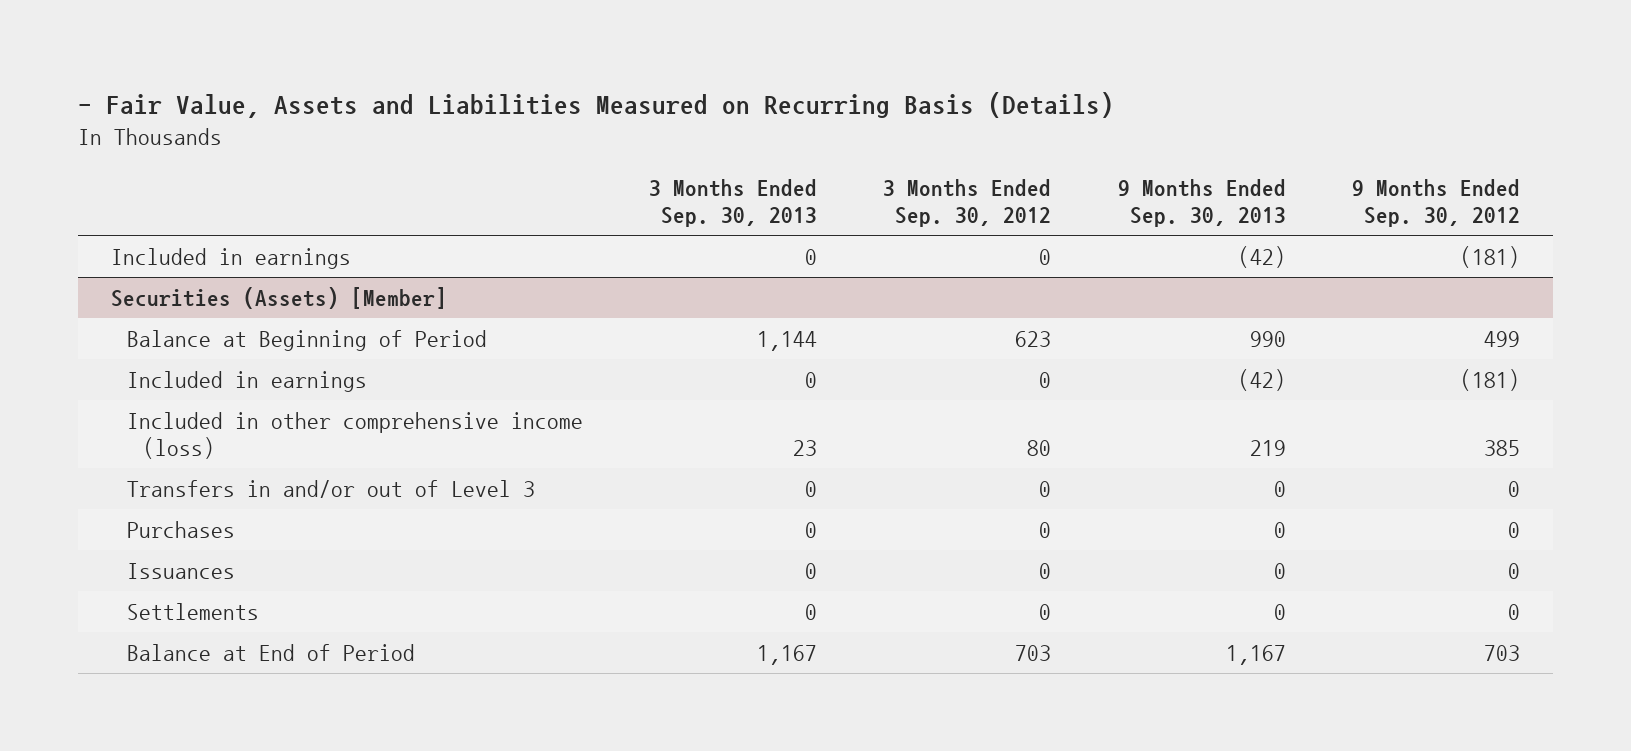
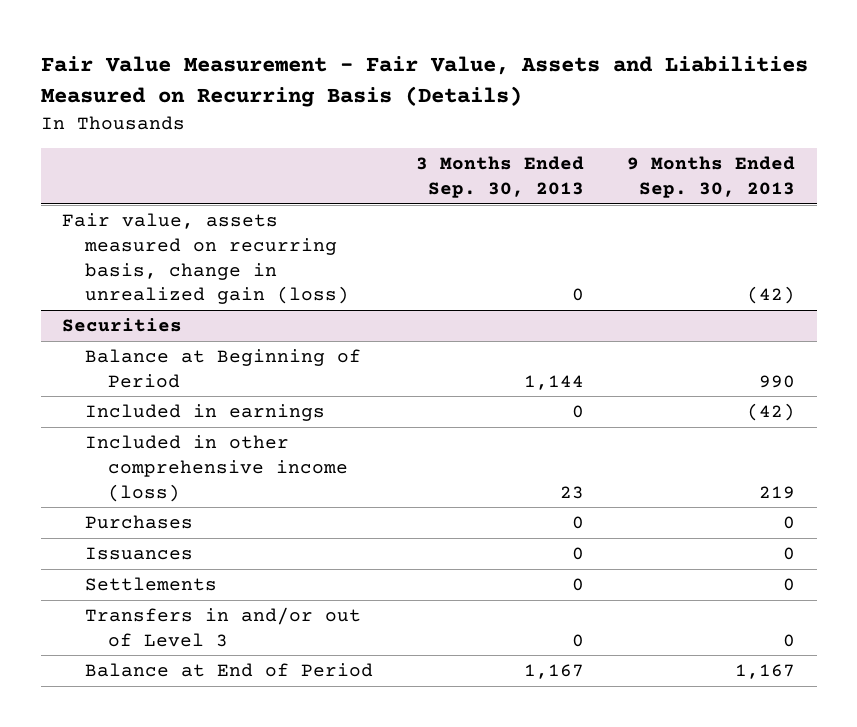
- - Fair Value, Assets and Liabilities Measured on Recurring Basis (Details)
+ Fair Value Measurement - Fair Value, Assets and Liabilities Measured on Recurring Basis (Details)
- | 3 Months Ended Sep. 30, 2013 | 3 Months Ended Sep. 30, 2012 | 9 Months Ended Sep. 30, 2013 | 9 Months Ended Sep. 30, 2012
+ | 3 Months Ended Sep. 30, 2013 | 9 Months Ended Sep. 30, 2013
- Included in earnings | 0 | 0 | (42) | (181)
- Securities (Assets) [Member]
+ Fair value, assets measured on recurring basis, change in unrealized gain (loss) | 0 | (42)
+ Securities
- Transfers in and/or out of Level 3 | 0 | 0 | 0 | 0
+ Transfers in and/or out of Level 3 | 0 | 0

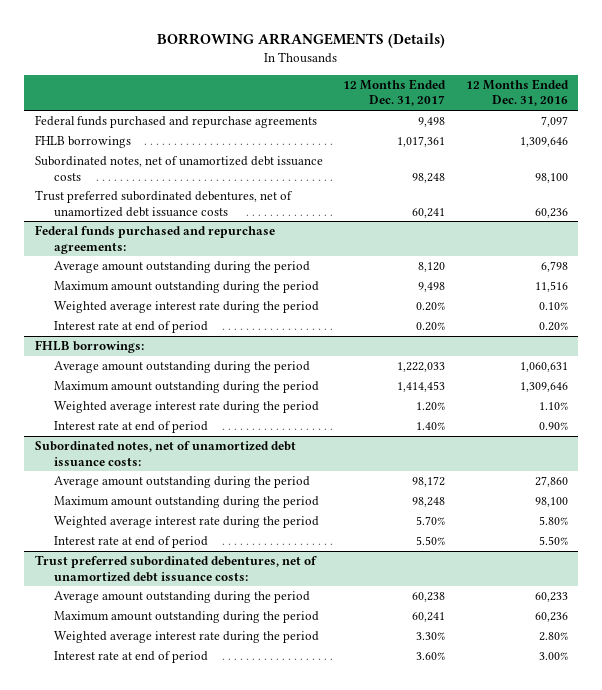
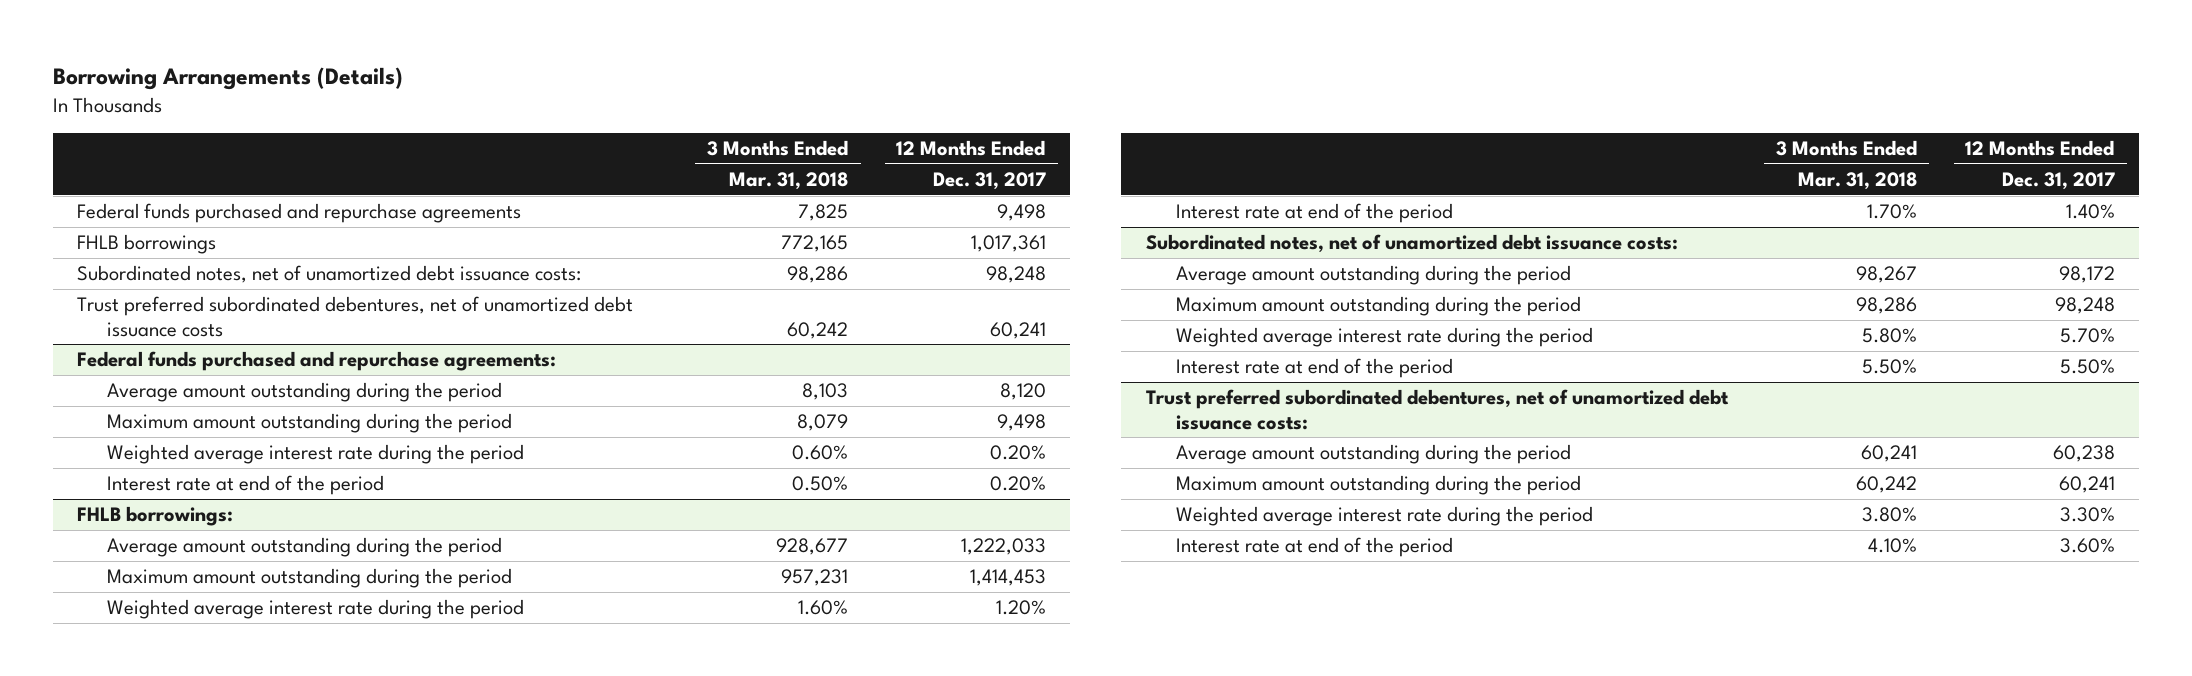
- BORROWING ARRANGEMENTS (Details)
+ Borrowing Arrangements (Details)
- | 12 Months Ended Dec. 31, 2017 | 12 Months Ended Dec. 31, 2016
+ | 3 Months Ended Mar. 31, 2018 | 12 Months Ended Dec. 31, 2017
- Subordinated notes, net of unamortized debt issuance costs | 98,248 | 98,100
+ Subordinated notes, net of unamortized debt issuance costs: | 98,286 | 98,248
@ Federal funds purchased and repurchase agreements:
- Interest rate at end of period | 0.20% | 0.20%
+ Interest rate at end of the period | 0.50% | 0.20%
@ FHLB borrowings:
- Interest rate at end of period | 1.40% | 0.90%
+ Interest rate at end of the period | 1.70% | 1.40%
@ Subordinated notes, net of unamortized debt issuance costs:
- Interest rate at end of period | 5.50% | 5.50%
+ Interest rate at end of the period | 5.50% | 5.50%
@ Trust preferred subordinated debentures, net of unamortized debt issuance costs:
- Interest rate at end of period | 3.60% | 3.00%
+ Interest rate at end of the period | 4.10% | 3.60%

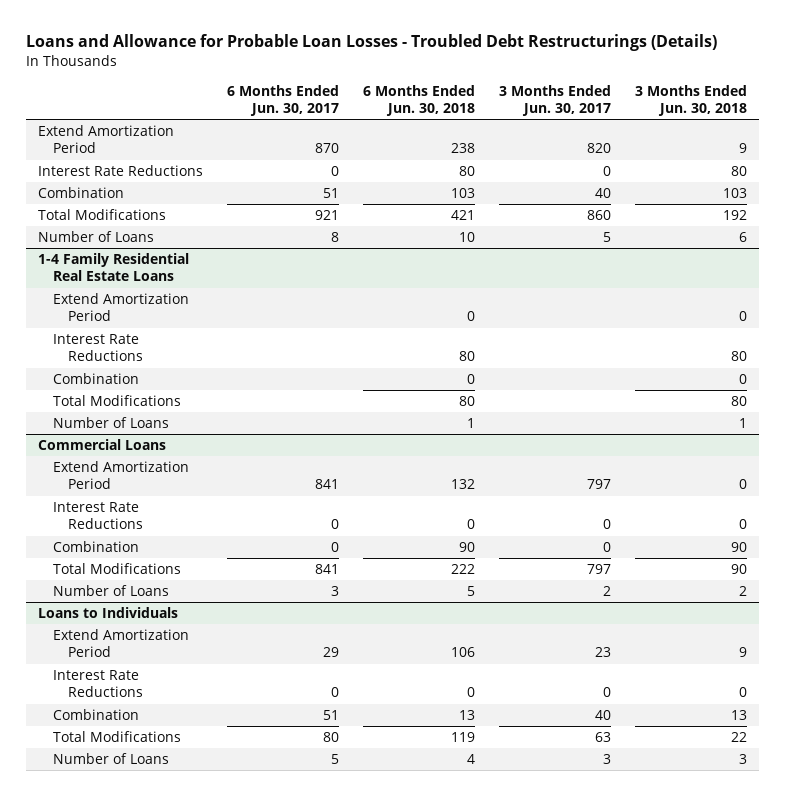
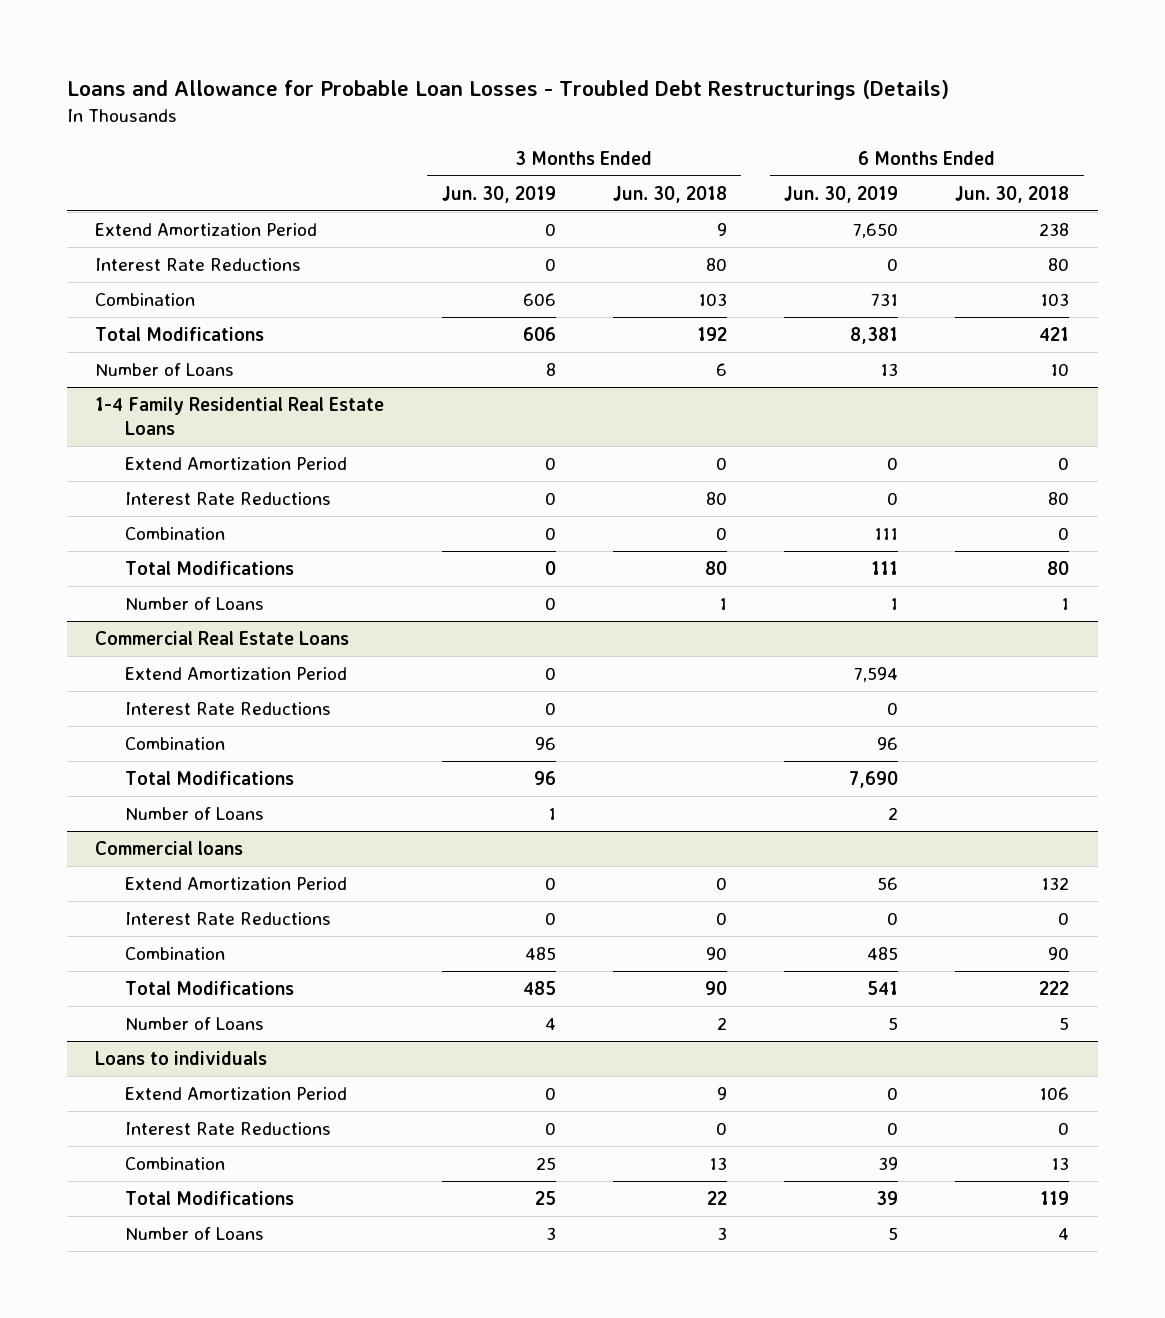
- | 6 Months Ended Jun. 30, 2017 | 6 Months Ended Jun. 30, 2018 | 3 Months Ended Jun. 30, 2017 | 3 Months Ended Jun. 30, 2018
+ | 3 Months Ended Jun. 30, 2019 | 3 Months Ended Jun. 30, 2018 | 6 Months Ended Jun. 30, 2019 | 6 Months Ended Jun. 30, 2018
- Commercial Loans
+ Commercial Real Estate Loans
+ Extend Amortization Period | 0 | | 7,594 |
+ Interest Rate Reductions | 0 | | 0 |
+ Combination | 96 | | 96 |
+ Total Modifications | 96 | | 7,690 |
+ Number of Loans | 1 | | 2 |
+ Commercial loans
- Loans to Individuals
+ Loans to individuals

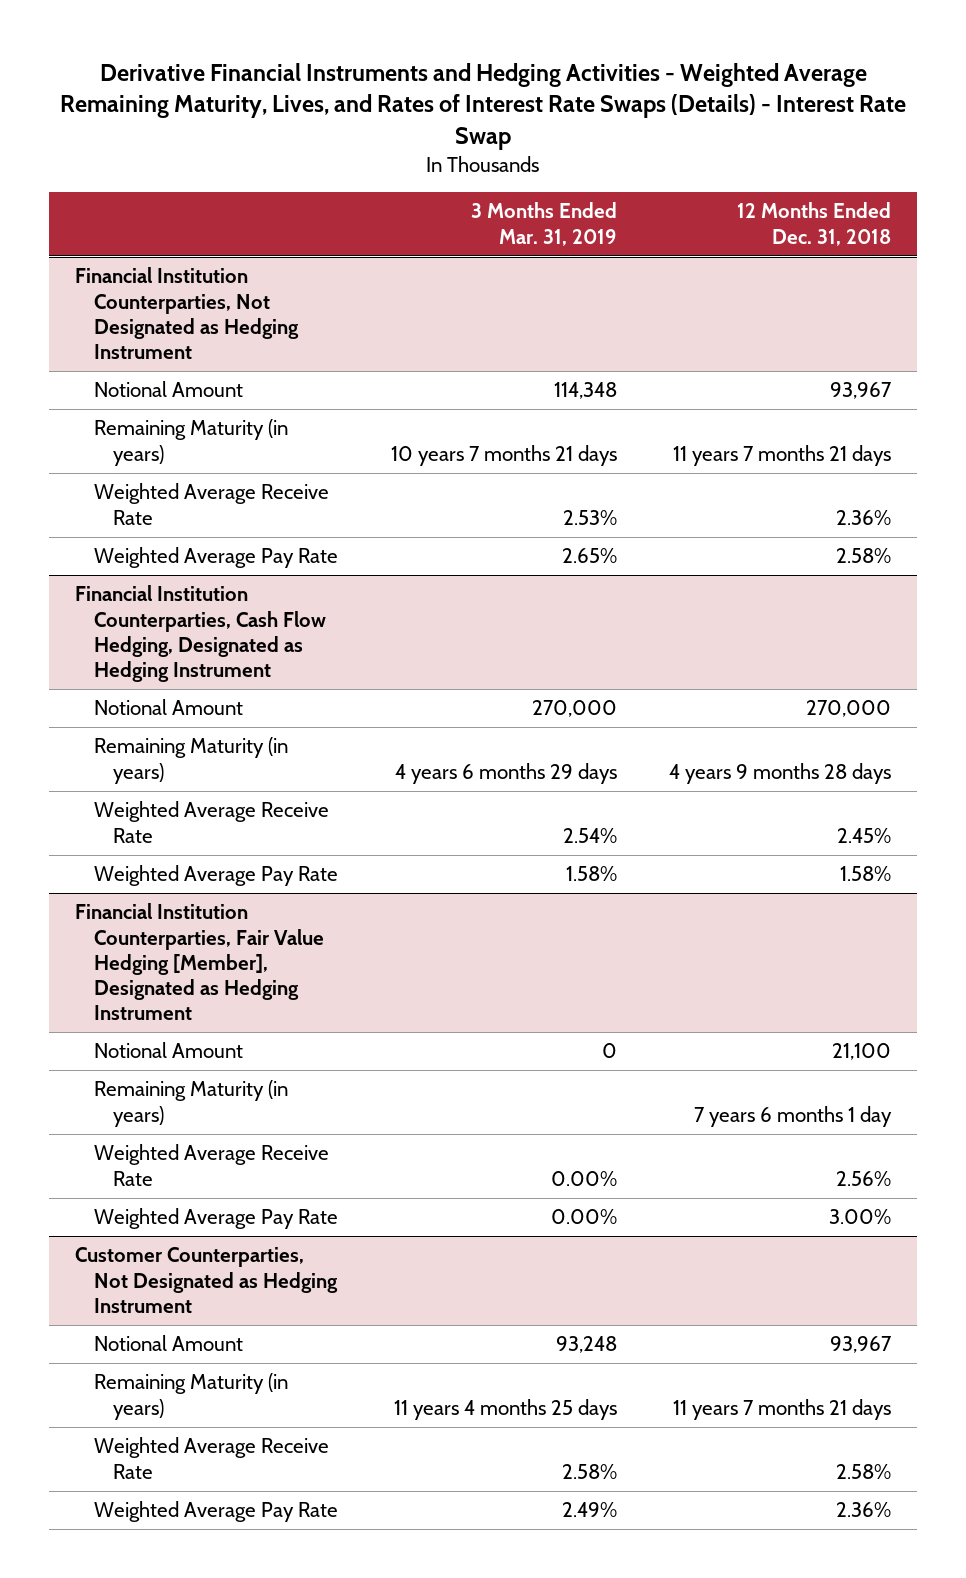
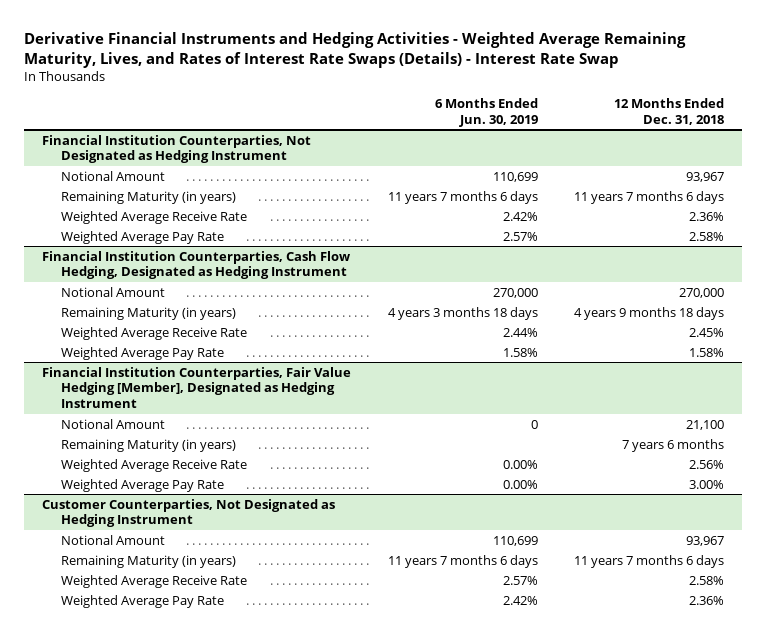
- | 3 Months Ended Mar. 31, 2019 | 12 Months Ended Dec. 31, 2018
+ | 6 Months Ended Jun. 30, 2019 | 12 Months Ended Dec. 31, 2018
@ Financial Institution Counterparties, Not Designated as Hedging Instrument
- Remaining Maturity (in years) | 10 years 7 months 21 days | 11 years 7 months 21 days
+ Remaining Maturity (in years) | 11 years 7 months 6 days | 11 years 7 months 6 days
@ Financial Institution Counterparties, Cash Flow Hedging, Designated as Hedging Instrument
- Remaining Maturity (in years) | 4 years 6 months 29 days | 4 years 9 months 28 days
+ Remaining Maturity (in years) | 4 years 3 months 18 days | 4 years 9 months 18 days
@ Financial Institution Counterparties, Fair Value Hedging [Member], Designated as Hedging Instrument
- Remaining Maturity (in years) | | 7 years 6 months 1 day
+ Remaining Maturity (in years) | | 7 years 6 months
@ Customer Counterparties, Not Designated as Hedging Instrument
- Remaining Maturity (in years) | 11 years 4 months 25 days | 11 years 7 months 21 days
+ Remaining Maturity (in years) | 11 years 7 months 6 days | 11 years 7 months 6 days

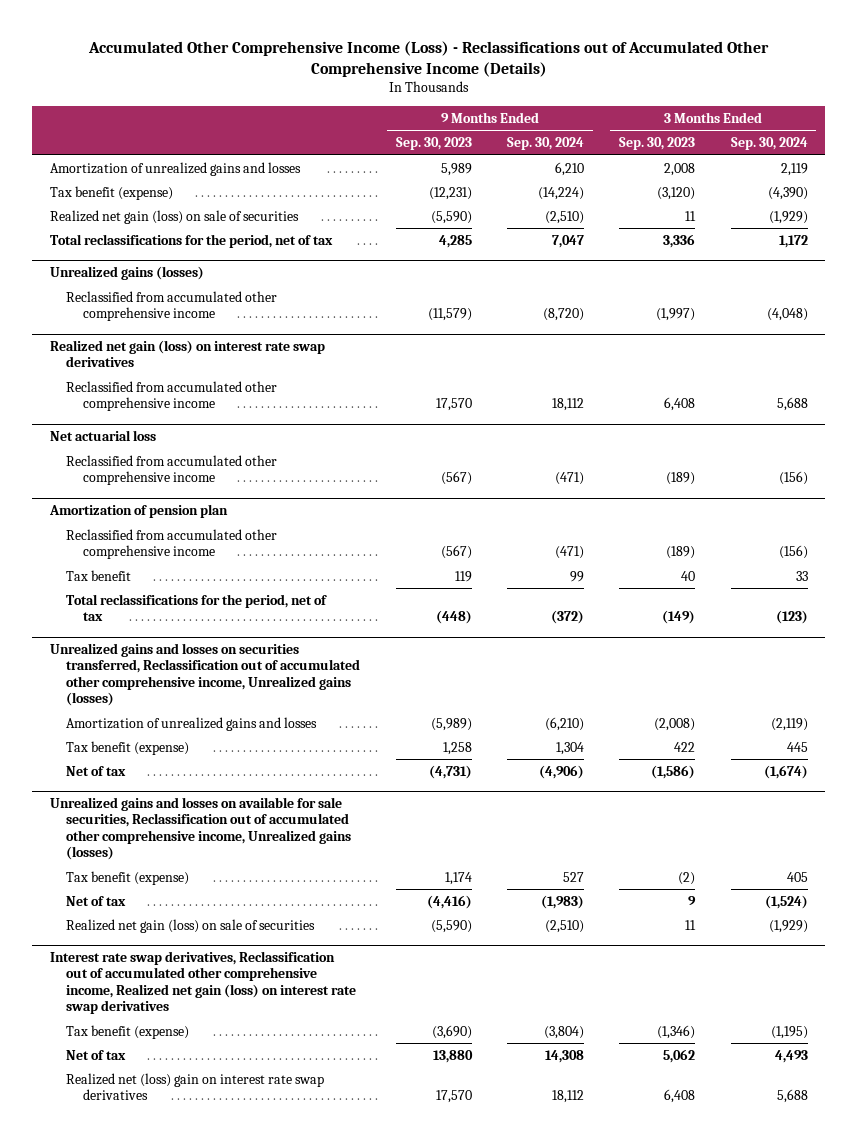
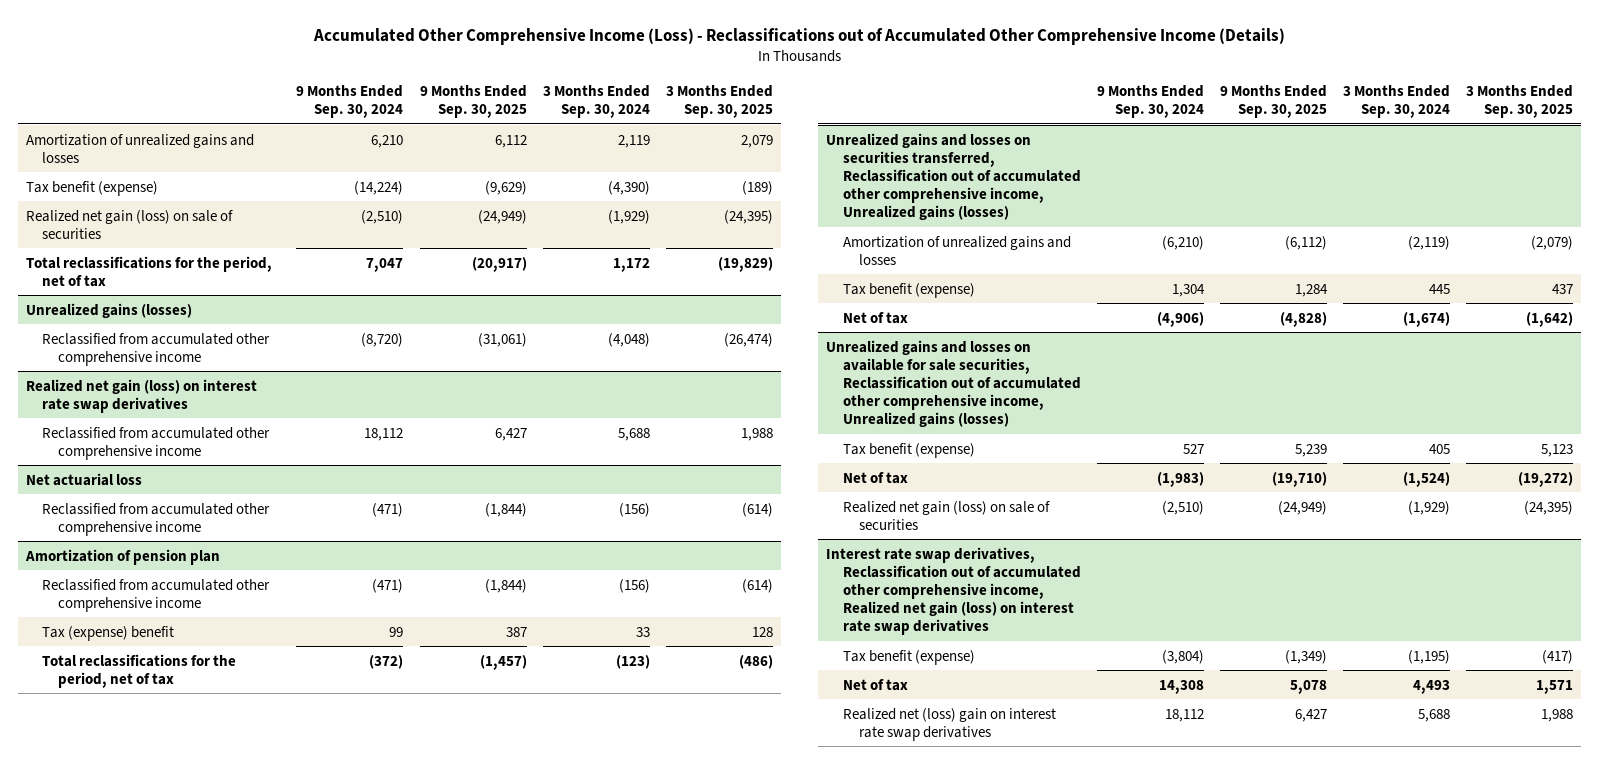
- | 9 Months Ended Sep. 30, 2023 | 9 Months Ended Sep. 30, 2024 | 3 Months Ended Sep. 30, 2023 | 3 Months Ended Sep. 30, 2024
+ | 9 Months Ended Sep. 30, 2024 | 9 Months Ended Sep. 30, 2025 | 3 Months Ended Sep. 30, 2024 | 3 Months Ended Sep. 30, 2025
@ Amortization of pension plan
- Tax benefit | 119 | 99 | 40 | 33
+ Tax (expense) benefit | 99 | 387 | 33 | 128

